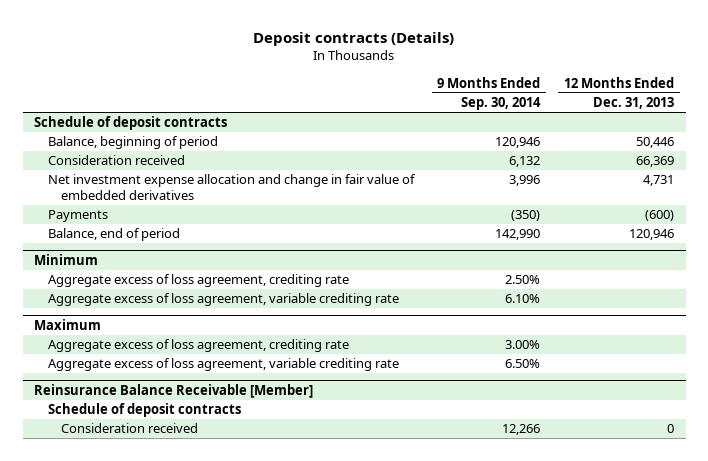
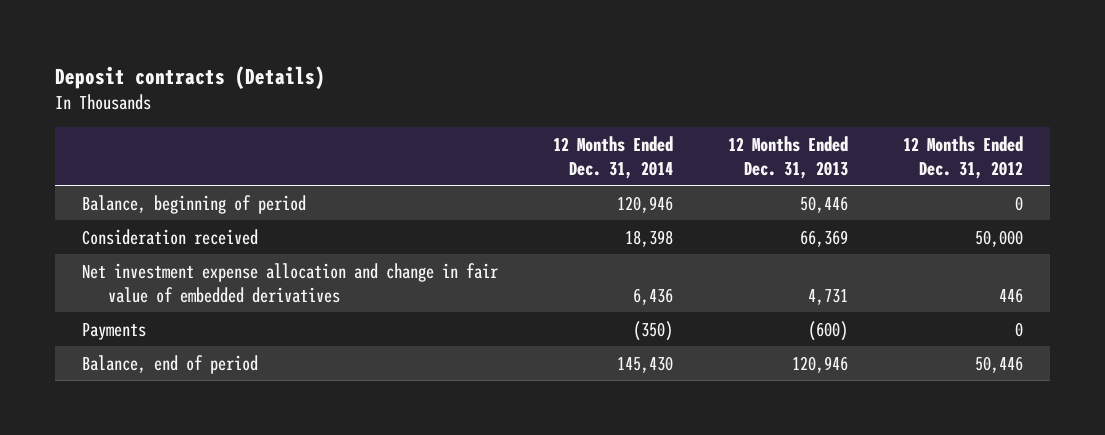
- | 9 Months Ended Sep. 30, 2014 | 12 Months Ended Dec. 31, 2013
+ | 12 Months Ended Dec. 31, 2014 | 12 Months Ended Dec. 31, 2013 | 12 Months Ended Dec. 31, 2012
- Schedule of deposit contracts
- Minimum
- Aggregate excess of loss agreement, crediting rate | 2.50% |
- Aggregate excess of loss agreement, variable crediting rate | 6.10% |
- Maximum
- Aggregate excess of loss agreement, crediting rate | 3.00% |
- Aggregate excess of loss agreement, variable crediting rate | 6.50% |
- Reinsurance Balance Receivable [Member]
- Schedule of deposit contracts
- Consideration received | 12,266 | 0

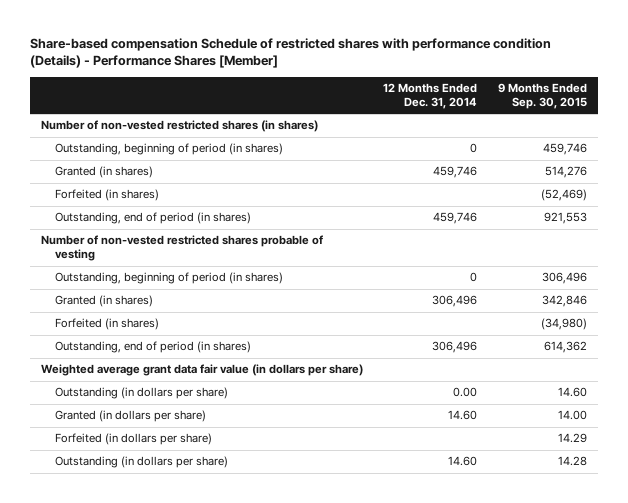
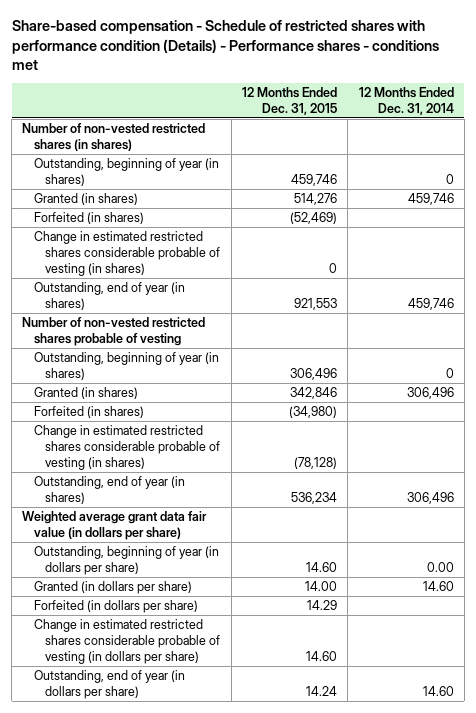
- Share-based compensation Schedule of restricted shares with performance condition (Details) - Performance Shares [Member]
+ Share-based compensation - Schedule of restricted shares with performance condition (Details) - Performance shares - conditions met
- | 12 Months Ended Dec. 31, 2014 | 9 Months Ended Sep. 30, 2015
+ | 12 Months Ended Dec. 31, 2015 | 12 Months Ended Dec. 31, 2014
- Outstanding, beginning of period (in shares) | 0 | 459,746
+ Outstanding, beginning of year (in shares) | 459,746 | 0
- Outstanding, end of period (in shares) | 459,746 | 921,553
+ Change in estimated restricted shares considerable probable of vesting (in shares) | 0 |
+ Outstanding, end of year (in shares) | 921,553 | 459,746
- Outstanding, beginning of period (in shares) | 0 | 306,496
+ Outstanding, beginning of year (in shares) | 306,496 | 0
- Outstanding, end of period (in shares) | 306,496 | 614,362
+ Change in estimated restricted shares considerable probable of vesting (in shares) | (78,128) |
+ Outstanding, end of year (in shares) | 536,234 | 306,496
- Outstanding (in dollars per share) | 0.00 | 14.60
+ Outstanding, beginning of year (in dollars per share) | 14.60 | 0.00
- Outstanding (in dollars per share) | 14.60 | 14.28
+ Change in estimated restricted shares considerable probable of vesting (in dollars per share) | 14.60 |
+ Outstanding, end of year (in dollars per share) | 14.24 | 14.60

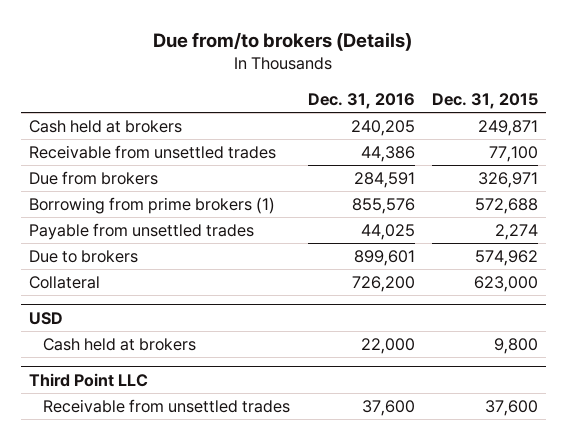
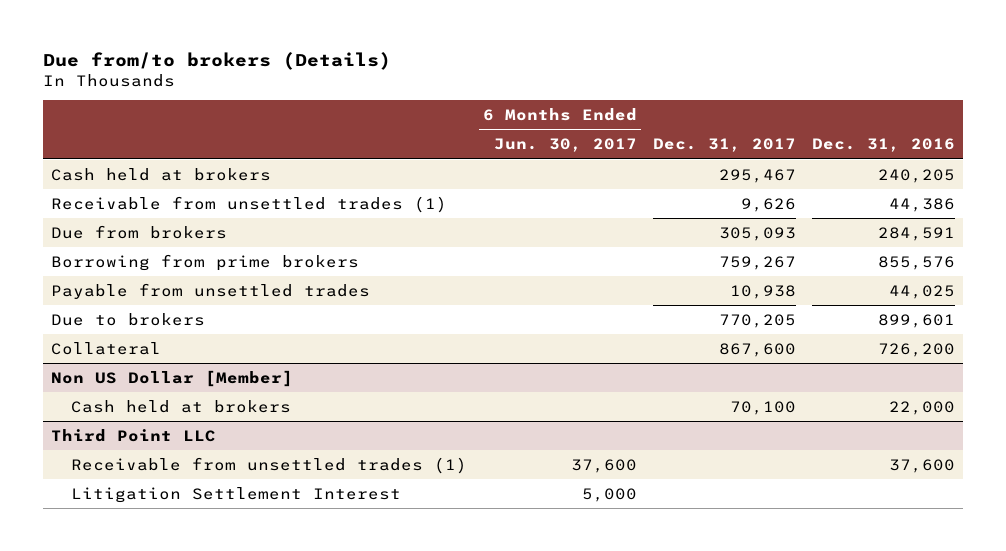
- | Dec. 31, 2016 | Dec. 31, 2015
+ | 6 Months Ended Jun. 30, 2017 | Dec. 31, 2017 | Dec. 31, 2016
- Receivable from unsettled trades | 44,386 | 77,100
+ Receivable from unsettled trades (1) | | 9,626 | 44,386
- Borrowing from prime brokers (1) | 855,576 | 572,688
+ Borrowing from prime brokers | | 759,267 | 855,576
- USD
+ Non US Dollar [Member]
@ Third Point LLC
- Receivable from unsettled trades | 37,600 | 37,600
+ Receivable from unsettled trades (1) | 37,600 | | 37,600
+ Litigation Settlement Interest | 5,000 | |

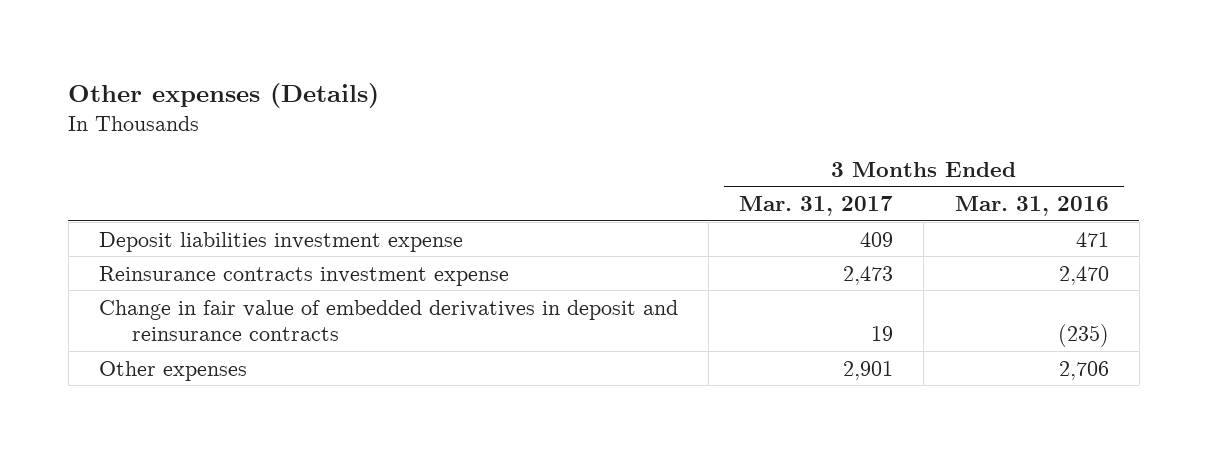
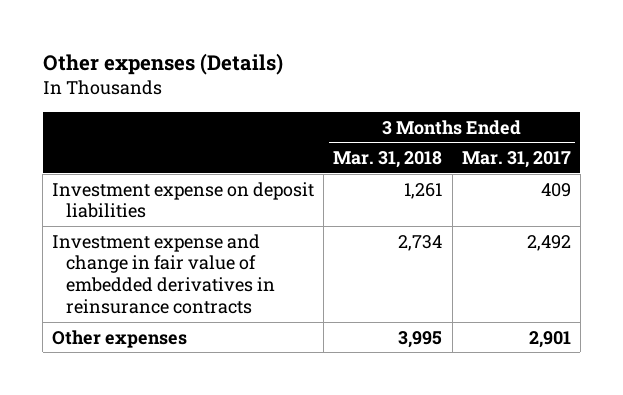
- | 3 Months Ended Mar. 31, 2017 | 3 Months Ended Mar. 31, 2016
+ | 3 Months Ended Mar. 31, 2018 | 3 Months Ended Mar. 31, 2017
- Deposit liabilities investment expense | 409 | 471
- Reinsurance contracts investment expense | 2,473 | 2,470
- Change in fair value of embedded derivatives in deposit and reinsurance contracts | 19 | (235)
+ Investment expense on deposit liabilities | 1,261 | 409
+ Investment expense and change in fair value of embedded derivatives in reinsurance contracts | 2,734 | 2,492

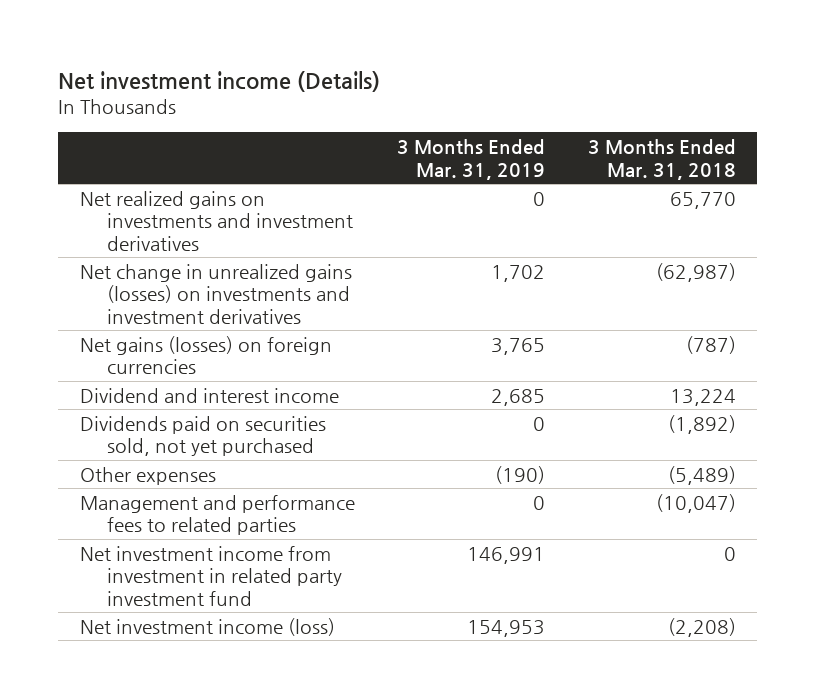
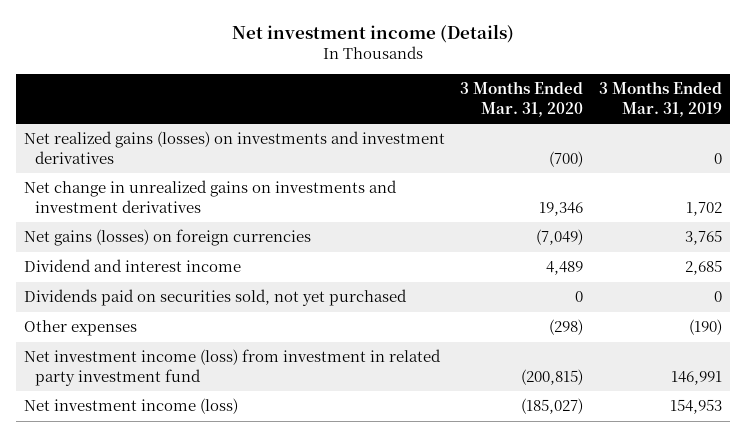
- | 3 Months Ended Mar. 31, 2019 | 3 Months Ended Mar. 31, 2018
+ | 3 Months Ended Mar. 31, 2020 | 3 Months Ended Mar. 31, 2019
- Net realized gains on investments and investment derivatives | 0 | 65,770
- Net change in unrealized gains (losses) on investments and investment derivatives | 1,702 | (62,987)
+ Net realized gains (losses) on investments and investment derivatives | (700) | 0
+ Net change in unrealized gains on investments and investment derivatives | 19,346 | 1,702
- Management and performance fees to related parties | 0 | (10,047)
- Net investment income from investment in related party investment fund | 146,991 | 0
+ Net investment income (loss) from investment in related party investment fund | (200,815) | 146,991

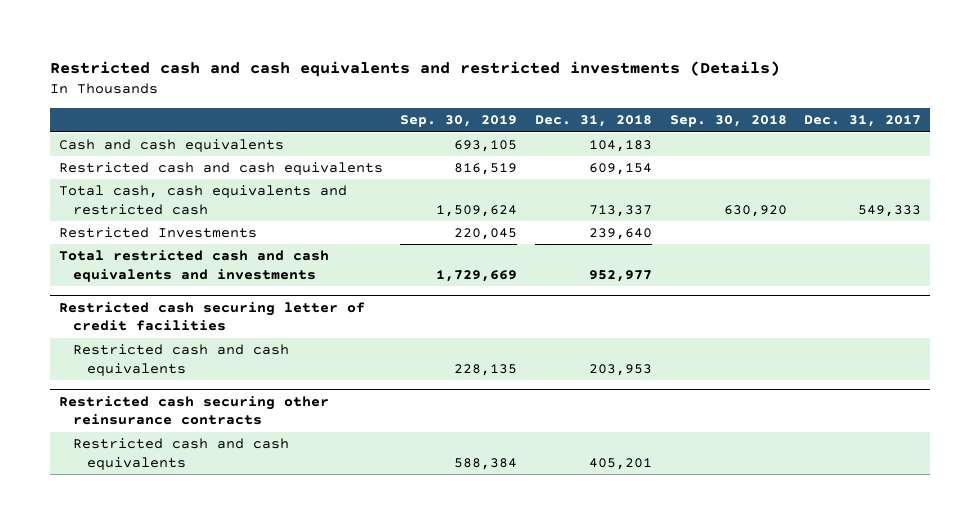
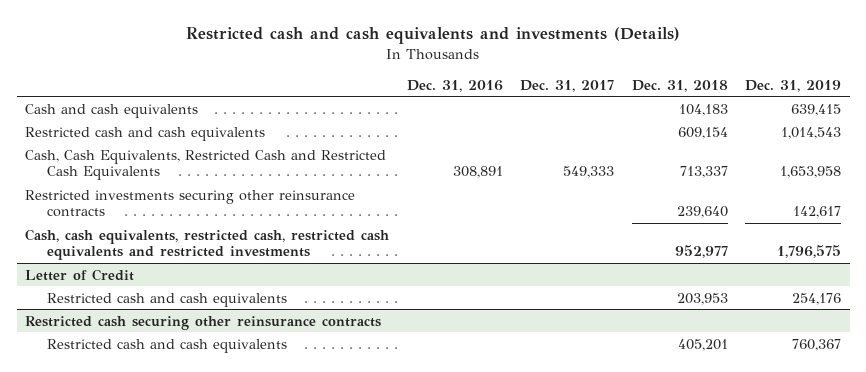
- Restricted cash and cash equivalents and restricted investments (Details)
+ Restricted cash and cash equivalents and investments (Details)
- | Sep. 30, 2019 | Dec. 31, 2018 | Sep. 30, 2018 | Dec. 31, 2017
+ | Dec. 31, 2016 | Dec. 31, 2017 | Dec. 31, 2018 | Dec. 31, 2019
- Total cash, cash equivalents and restricted cash | 1,509,624 | 713,337 | 630,920 | 549,333
- Restricted Investments | 220,045 | 239,640 | |
- Total restricted cash and cash equivalents and investments | 1,729,669 | 952,977 | |
- Restricted cash securing letter of credit facilities
+ Cash, Cash Equivalents, Restricted Cash and Restricted Cash Equivalents | 308,891 | 549,333 | 713,337 | 1,653,958
+ Restricted investments securing other reinsurance contracts | | | 239,640 | 142,617
+ Cash, cash equivalents, restricted cash, restricted cash equivalents and restricted investments | | | 952,977 | 1,796,575
+ Letter of Credit

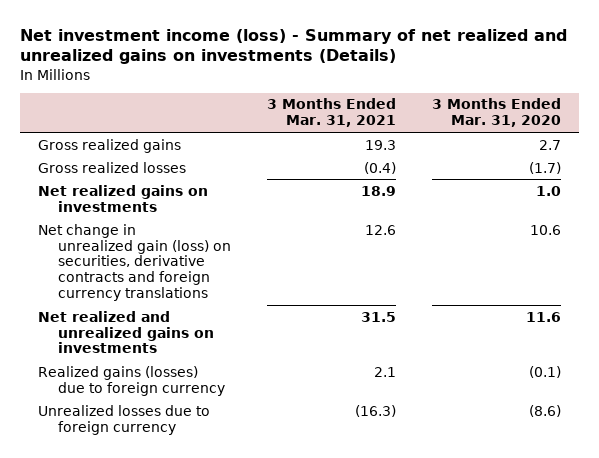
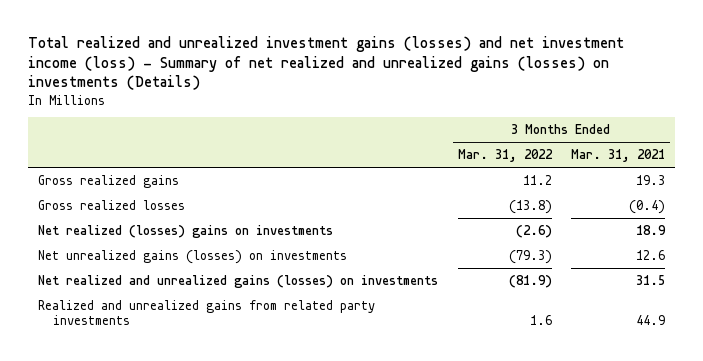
- Net investment income (loss) - Summary of net realized and unrealized gains on investments (Details)
+ Total realized and unrealized investment gains (losses) and net investment income (loss) - Summary of net realized and unrealized gains (losses) on investments (Details)
- | 3 Months Ended Mar. 31, 2021 | 3 Months Ended Mar. 31, 2020
+ | 3 Months Ended Mar. 31, 2022 | 3 Months Ended Mar. 31, 2021
- Net realized gains on investments | 18.9 | 1.0
- Net change in unrealized gain (loss) on securities, derivative contracts and foreign currency translations | 12.6 | 10.6
- Net realized and unrealized gains on investments | 31.5 | 11.6
- Realized gains (losses) due to foreign currency | 2.1 | (0.1)
- Unrealized losses due to foreign currency | (16.3) | (8.6)
+ Net realized (losses) gains on investments | (2.6) | 18.9
+ Net unrealized gains (losses) on investments | (79.3) | 12.6
+ Net realized and unrealized gains (losses) on investments | (81.9) | 31.5
+ Realized and unrealized gains from related party investments | 1.6 | 44.9

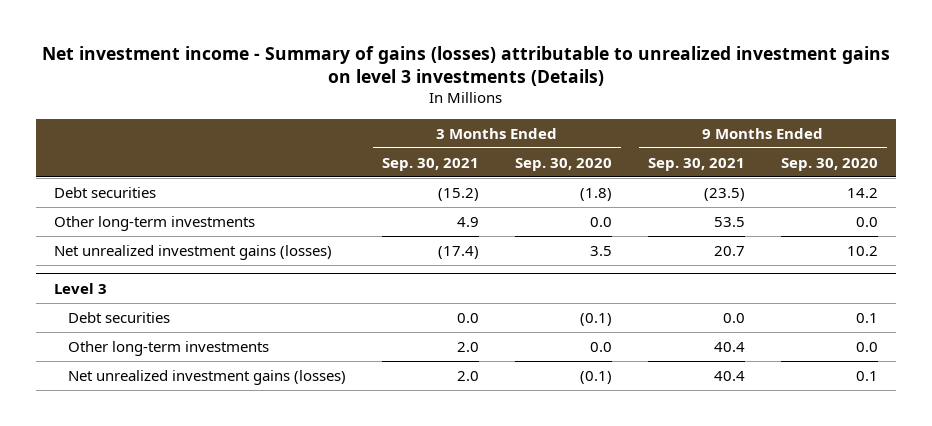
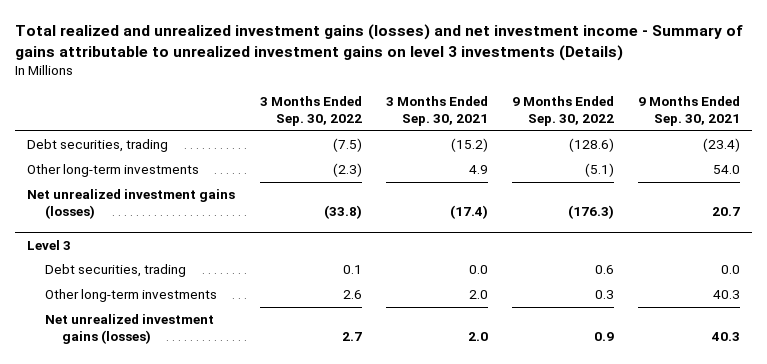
- Net investment income - Summary of gains (losses) attributable to unrealized investment gains on level 3 investments (Details)
+ Total realized and unrealized investment gains (losses) and net investment income - Summary of gains attributable to unrealized investment gains on level 3 investments (Details)
- | 3 Months Ended Sep. 30, 2021 | 3 Months Ended Sep. 30, 2020 | 9 Months Ended Sep. 30, 2021 | 9 Months Ended Sep. 30, 2020
+ | 3 Months Ended Sep. 30, 2022 | 3 Months Ended Sep. 30, 2021 | 9 Months Ended Sep. 30, 2022 | 9 Months Ended Sep. 30, 2021
- Debt securities | (15.2) | (1.8) | (23.5) | 14.2
- Other long-term investments | 4.9 | 0.0 | 53.5 | 0.0
+ Debt securities, trading | (7.5) | (15.2) | (128.6) | (23.4)
+ Other long-term investments | (2.3) | 4.9 | (5.1) | 54.0
@ Level 3
- Debt securities | 0.0 | (0.1) | 0.0 | 0.1
- Other long-term investments | 2.0 | 0.0 | 40.4 | 0.0
- Net unrealized investment gains (losses) | 2.0 | (0.1) | 40.4 | 0.1
+ Debt securities, trading | 0.1 | 0.0 | 0.6 | 0.0
+ Other long-term investments | 2.6 | 2.0 | 0.3 | 40.3
+ Net unrealized investment gains (losses) | 2.7 | 2.0 | 0.9 | 40.3

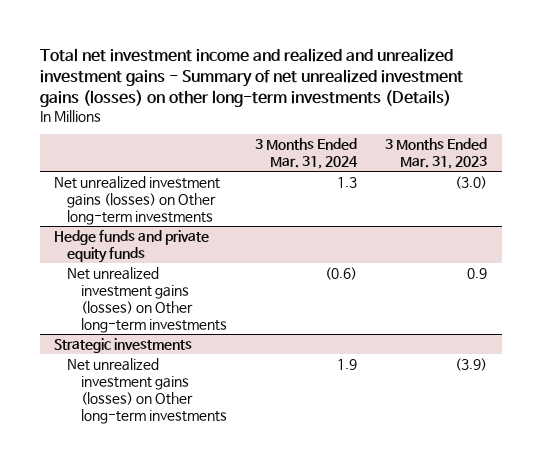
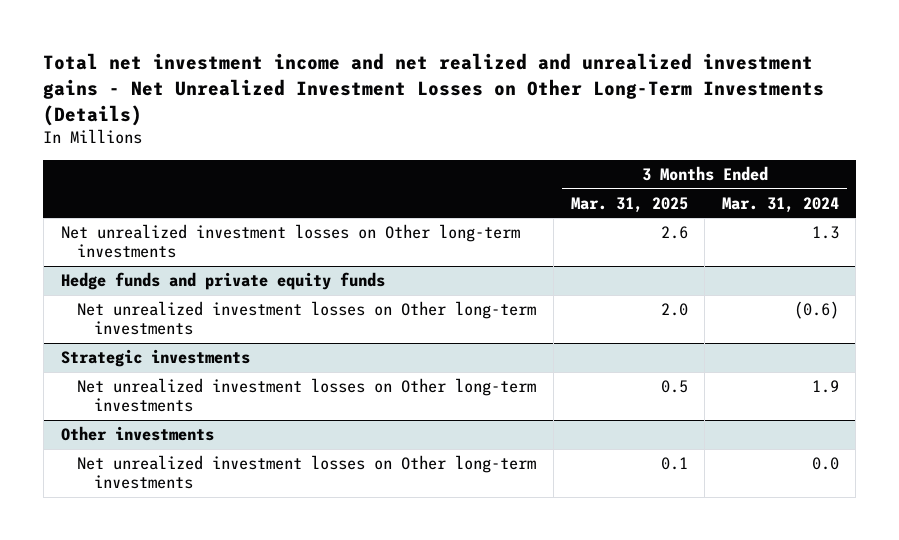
- Total net investment income and realized and unrealized investment gains - Summary of net unrealized investment gains (losses) on other long-term investments (Details)
+ Total net investment income and net realized and unrealized investment gains - Net Unrealized Investment Losses on Other Long-Term Investments (Details)
- | 3 Months Ended Mar. 31, 2024 | 3 Months Ended Mar. 31, 2023
+ | 3 Months Ended Mar. 31, 2025 | 3 Months Ended Mar. 31, 2024
- Net unrealized investment gains (losses) on Other long-term investments | 1.3 | (3.0)
+ Net unrealized investment losses on Other long-term investments | 2.6 | 1.3
@ Hedge funds and private equity funds
- Net unrealized investment gains (losses) on Other long-term investments | (0.6) | 0.9
+ Net unrealized investment losses on Other long-term investments | 2.0 | (0.6)
@ Strategic investments
- Net unrealized investment gains (losses) on Other long-term investments | 1.9 | (3.9)
+ Net unrealized investment losses on Other long-term investments | 0.5 | 1.9
+ Other investments
+ Net unrealized investment losses on Other long-term investments | 0.1 | 0.0

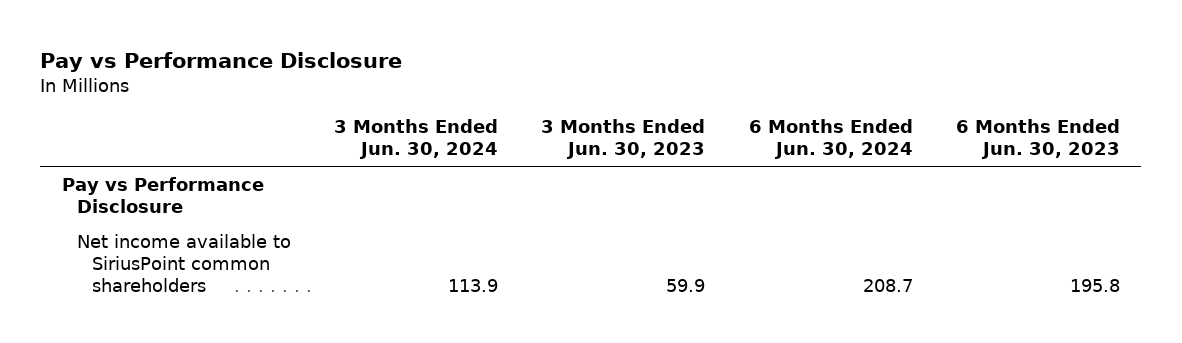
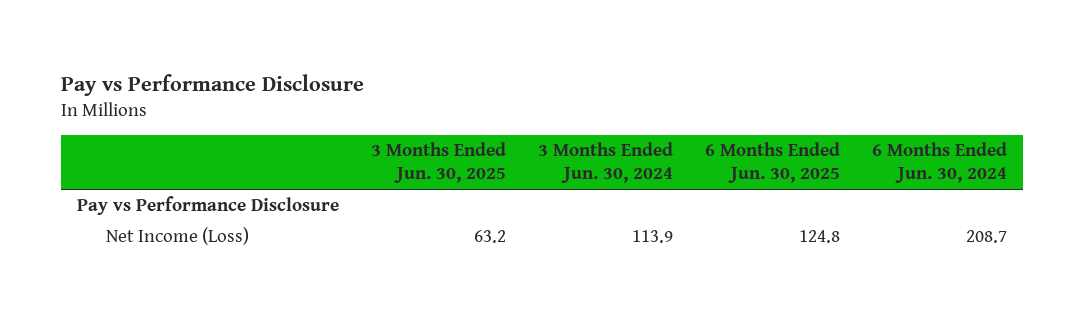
- | 3 Months Ended Jun. 30, 2024 | 3 Months Ended Jun. 30, 2023 | 6 Months Ended Jun. 30, 2024 | 6 Months Ended Jun. 30, 2023
+ | 3 Months Ended Jun. 30, 2025 | 3 Months Ended Jun. 30, 2024 | 6 Months Ended Jun. 30, 2025 | 6 Months Ended Jun. 30, 2024
- Net income available to SiriusPoint common shareholders | 113.9 | 59.9 | 208.7 | 195.8
+ Net Income (Loss) | 63.2 | 113.9 | 124.8 | 208.7

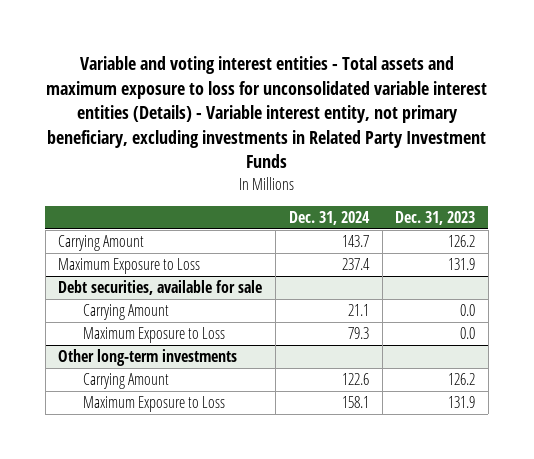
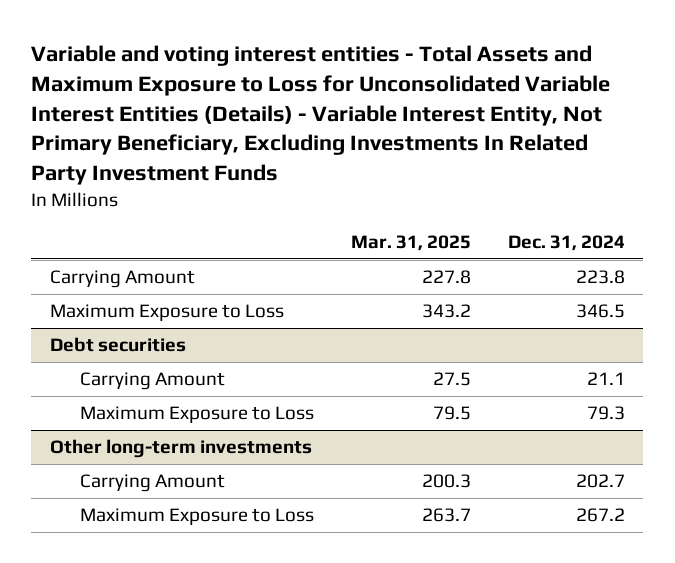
- Variable and voting interest entities - Total assets and maximum exposure to loss for unconsolidated variable interest entities (Details) - Variable interest entity, not primary beneficiary, excluding investments in Related Party Investment Funds
+ Variable and voting interest entities - Total Assets and Maximum Exposure to Loss for Unconsolidated Variable Interest Entities (Details) - Variable Interest Entity, Not Primary Beneficiary, Excluding Investments In Related Party Investment Funds
- | Dec. 31, 2024 | Dec. 31, 2023
+ | Mar. 31, 2025 | Dec. 31, 2024
- Carrying Amount | 143.7 | 126.2
- Maximum Exposure to Loss | 237.4 | 131.9
- Debt securities, available for sale
+ Carrying Amount | 227.8 | 223.8
+ Maximum Exposure to Loss | 343.2 | 346.5
+ Debt securities
@ Other long-term investments
- Carrying Amount | 122.6 | 126.2
- Maximum Exposure to Loss | 158.1 | 131.9
+ Carrying Amount | 200.3 | 202.7
+ Maximum Exposure to Loss | 263.7 | 267.2

